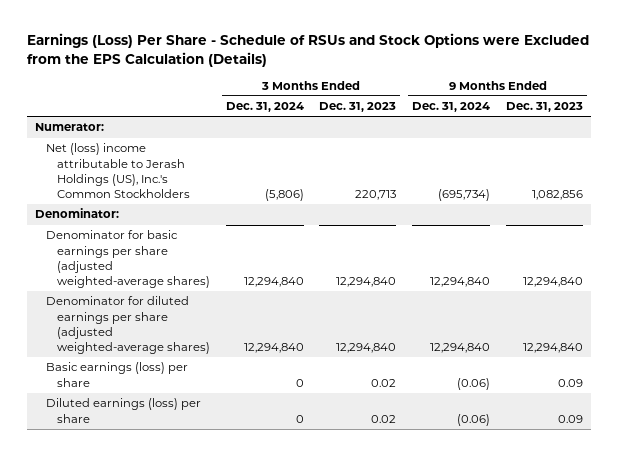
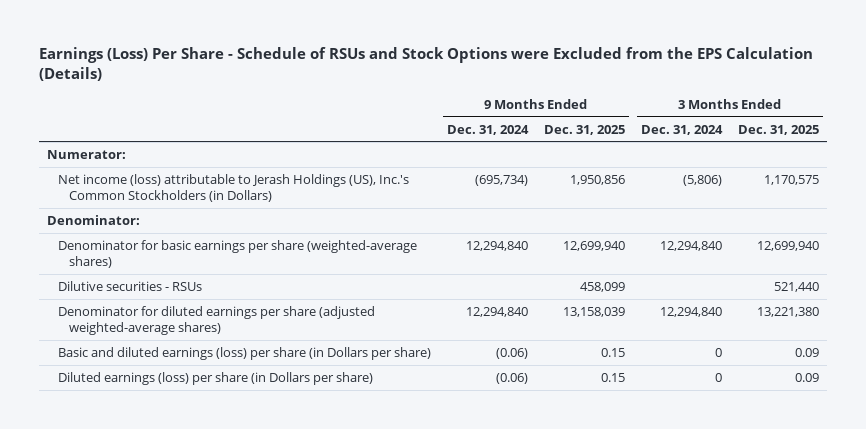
- | 3 Months Ended Dec. 31, 2024 | 3 Months Ended Dec. 31, 2023 | 9 Months Ended Dec. 31, 2024 | 9 Months Ended Dec. 31, 2023
+ | 9 Months Ended Dec. 31, 2024 | 9 Months Ended Dec. 31, 2025 | 3 Months Ended Dec. 31, 2024 | 3 Months Ended Dec. 31, 2025
- Net (loss) income attributable to Jerash Holdings (US), Inc.'s Common Stockholders | (5,806) | 220,713 | (695,734) | 1,082,856
+ Net income (loss) attributable to Jerash Holdings (US), Inc.'s Common Stockholders (in Dollars) | (695,734) | 1,950,856 | (5,806) | 1,170,575
- Denominator for basic earnings per share (adjusted weighted-average shares) | 12,294,840 | 12,294,840 | 12,294,840 | 12,294,840
+ Denominator for basic earnings per share (weighted-average shares) | 12,294,840 | 12,699,940 | 12,294,840 | 12,699,940
+ Dilutive securities - RSUs | | 458,099 | | 521,440
- Basic earnings (loss) per share | 0 | 0.02 | (0.06) | 0.09
- Diluted earnings (loss) per share | 0 | 0.02 | (0.06) | 0.09
+ Basic and diluted earnings (loss) per share (in Dollars per share) | (0.06) | 0.15 | 0 | 0.09
+ Diluted earnings (loss) per share (in Dollars per share) | (0.06) | 0.15 | 0 | 0.09

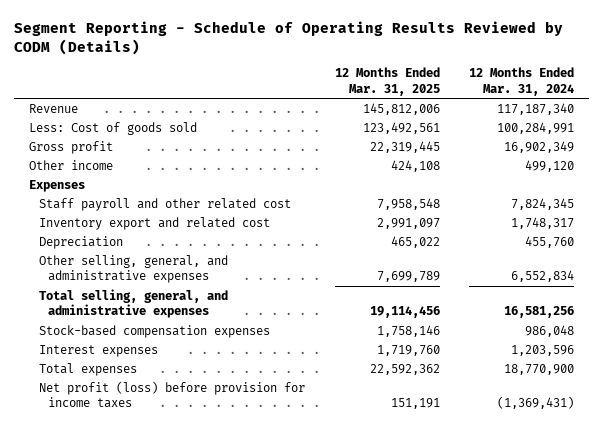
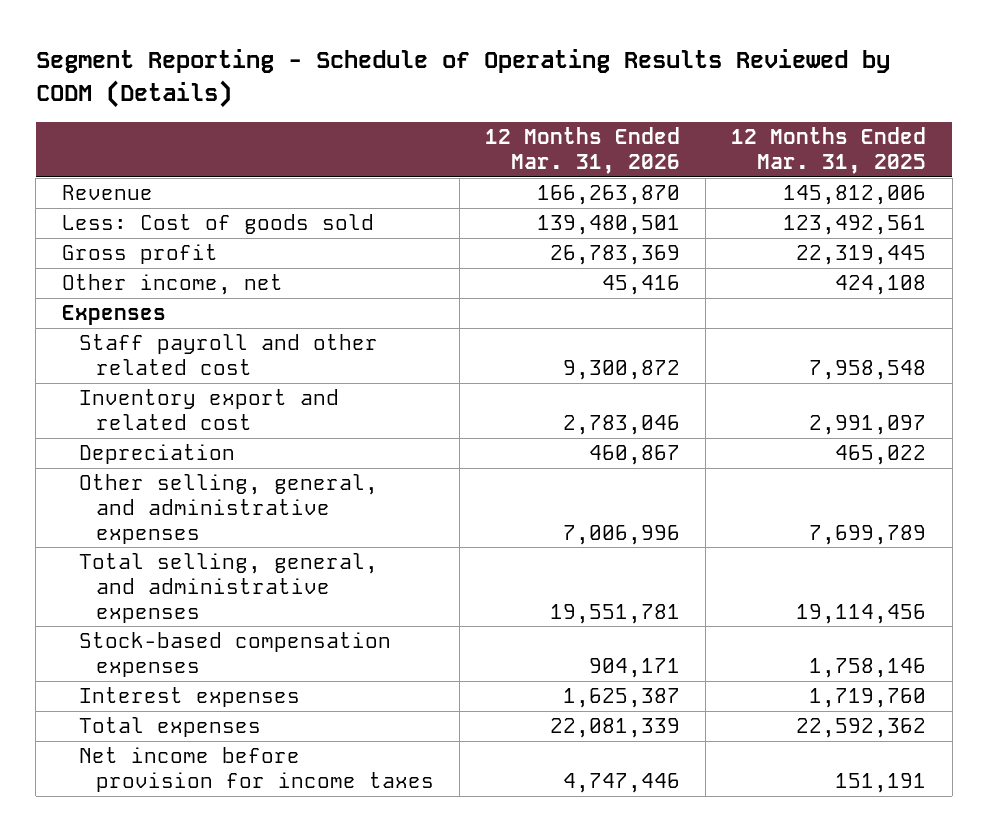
- | 12 Months Ended Mar. 31, 2025 | 12 Months Ended Mar. 31, 2024
+ | 12 Months Ended Mar. 31, 2026 | 12 Months Ended Mar. 31, 2025
- Other income | 424,108 | 499,120
+ Other income, net | 45,416 | 424,108
- Net profit (loss) before provision for income taxes | 151,191 | (1,369,431)
+ Net income before provision for income taxes | 4,747,446 | 151,191

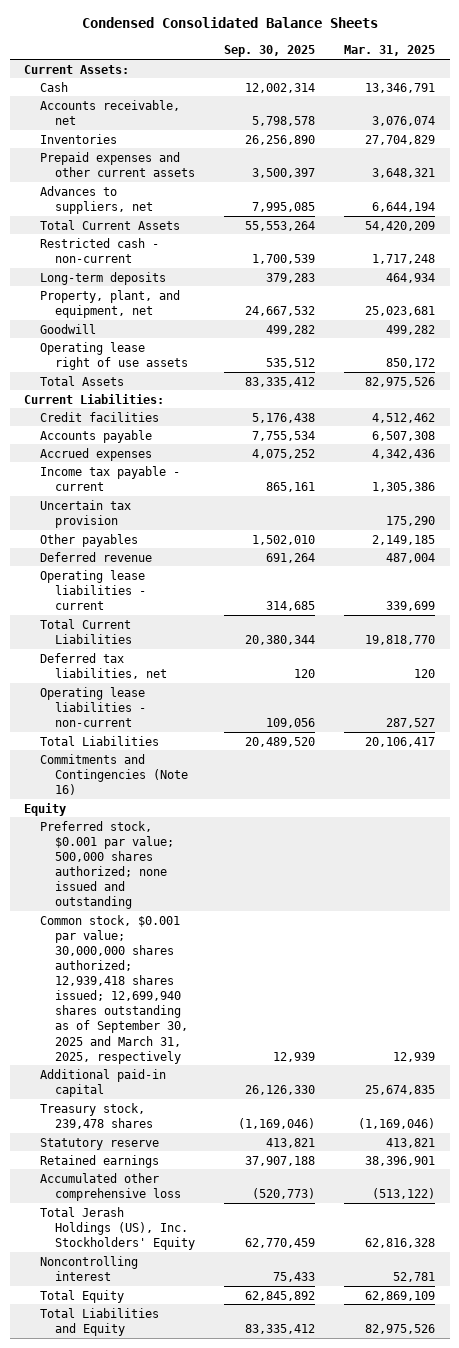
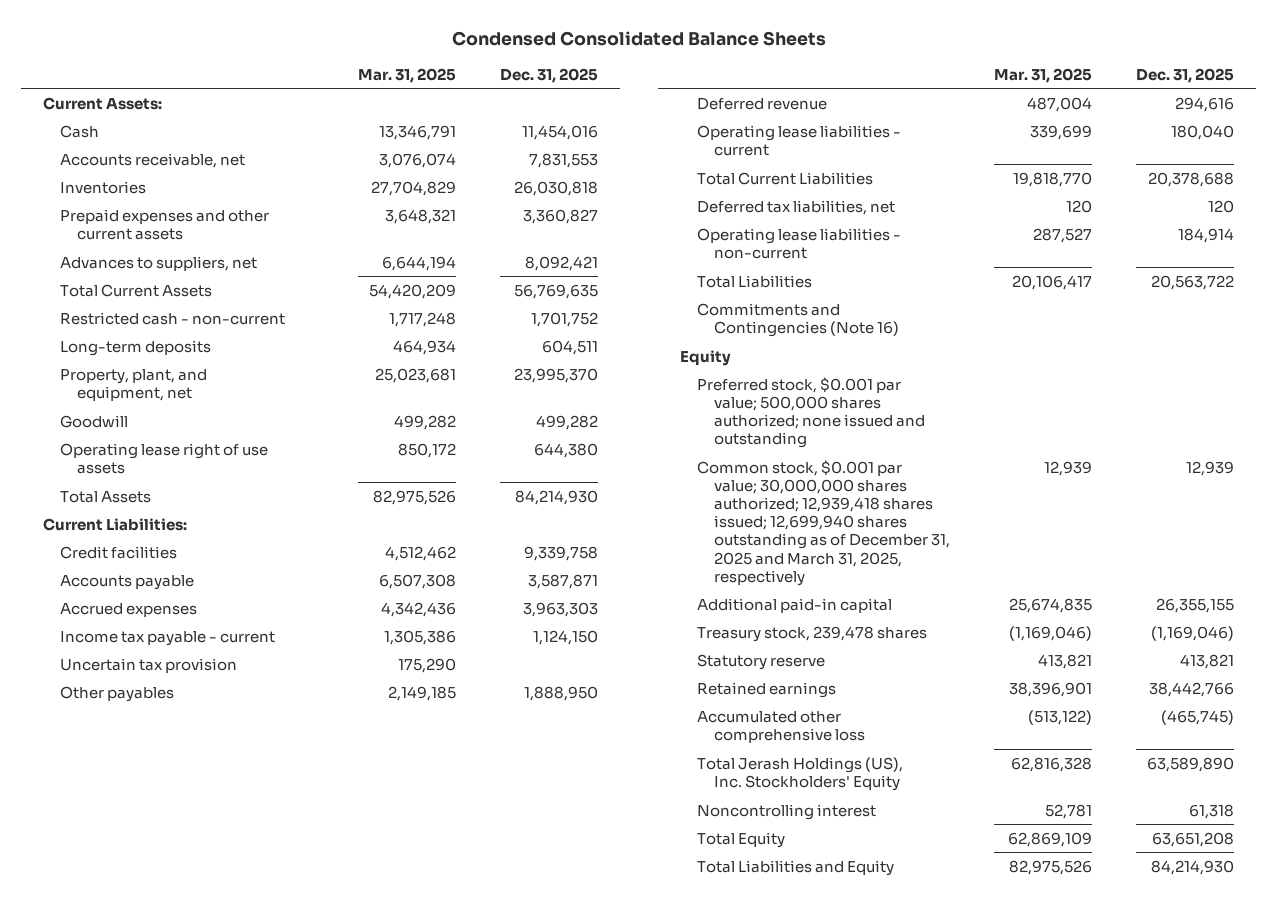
- | Sep. 30, 2025 | Mar. 31, 2025
+ | Mar. 31, 2025 | Dec. 31, 2025
- Common stock, $0.001 par value; 30,000,000 shares authorized; 12,939,418 shares issued; 12,699,940 shares outstanding as of September 30, 2025 and March 31, 2025, respectively | 12,939 | 12,939
+ Common stock, $0.001 par value; 30,000,000 shares authorized; 12,939,418 shares issued; 12,699,940 shares outstanding as of December 31, 2025 and March 31, 2025, respectively | 12,939 | 12,939

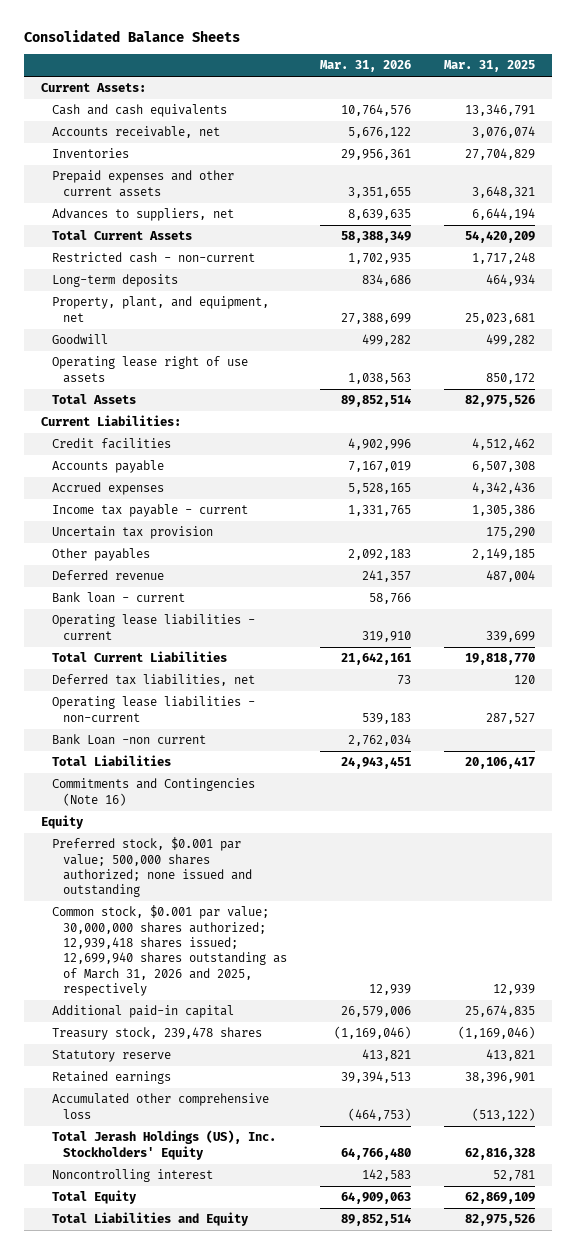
- Condensed Consolidated Balance Sheets
+ Consolidated Balance Sheets
- | Mar. 31, 2025 | Dec. 31, 2025
+ | Mar. 31, 2026 | Mar. 31, 2025
- Cash | 13,346,791 | 11,454,016
+ Cash and cash equivalents | 10,764,576 | 13,346,791
+ Bank loan - current | 58,766 |
+ Bank Loan -non current | 2,762,034 |
- Common stock, $0.001 par value; 30,000,000 shares authorized; 12,939,418 shares issued; 12,699,940 shares outstanding as of December 31, 2025 and March 31, 2025, respectively | 12,939 | 12,939
+ Common stock, $0.001 par value; 30,000,000 shares authorized; 12,939,418 shares issued; 12,699,940 shares outstanding as of March 31, 2026 and 2025, respectively | 12,939 | 12,939

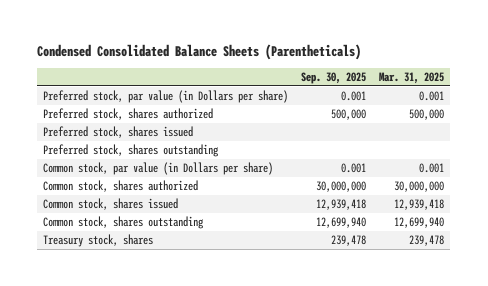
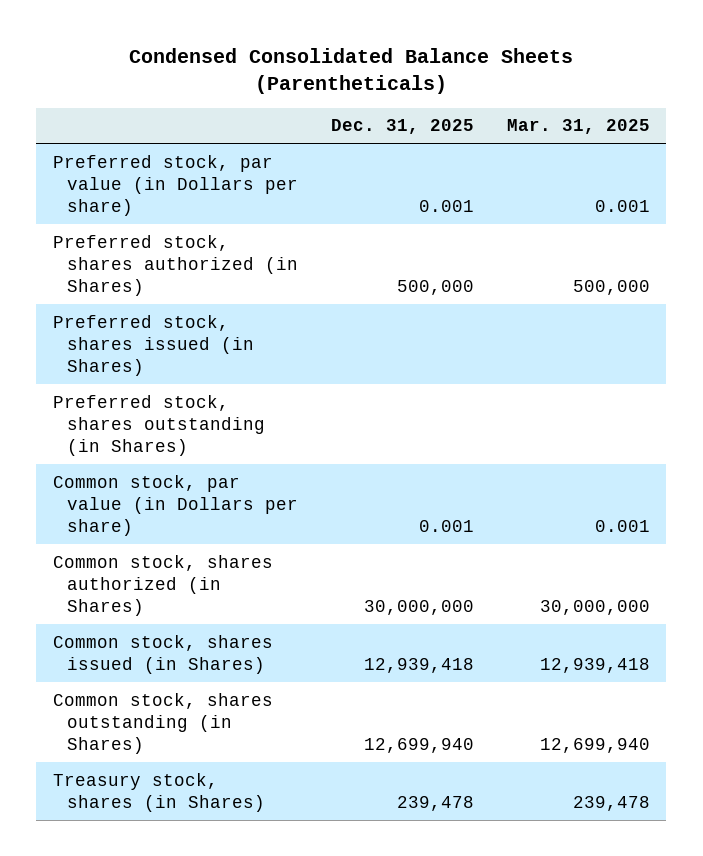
- | Sep. 30, 2025 | Mar. 31, 2025
+ | Dec. 31, 2025 | Mar. 31, 2025
- Preferred stock, shares authorized | 500,000 | 500,000
- Preferred stock, shares issued
- Preferred stock, shares outstanding
+ Preferred stock, shares authorized (in Shares) | 500,000 | 500,000
+ Preferred stock, shares issued (in Shares)
+ Preferred stock, shares outstanding (in Shares)
- Common stock, shares authorized | 30,000,000 | 30,000,000
- Common stock, shares issued | 12,939,418 | 12,939,418
- Common stock, shares outstanding | 12,699,940 | 12,699,940
- Treasury stock, shares | 239,478 | 239,478
+ Common stock, shares authorized (in Shares) | 30,000,000 | 30,000,000
+ Common stock, shares issued (in Shares) | 12,939,418 | 12,939,418
+ Common stock, shares outstanding (in Shares) | 12,699,940 | 12,699,940
+ Treasury stock, shares (in Shares) | 239,478 | 239,478

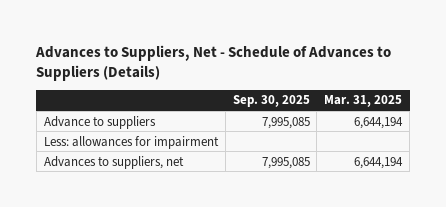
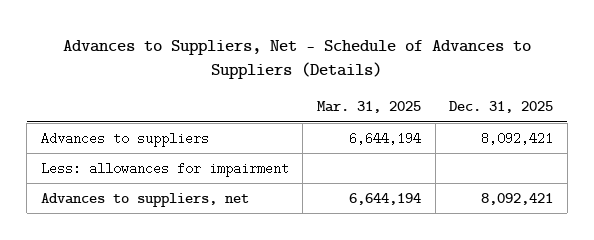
- | Sep. 30, 2025 | Mar. 31, 2025
+ | Mar. 31, 2025 | Dec. 31, 2025
- Advance to suppliers | 7,995,085 | 6,644,194
+ Advances to suppliers | 6,644,194 | 8,092,421

